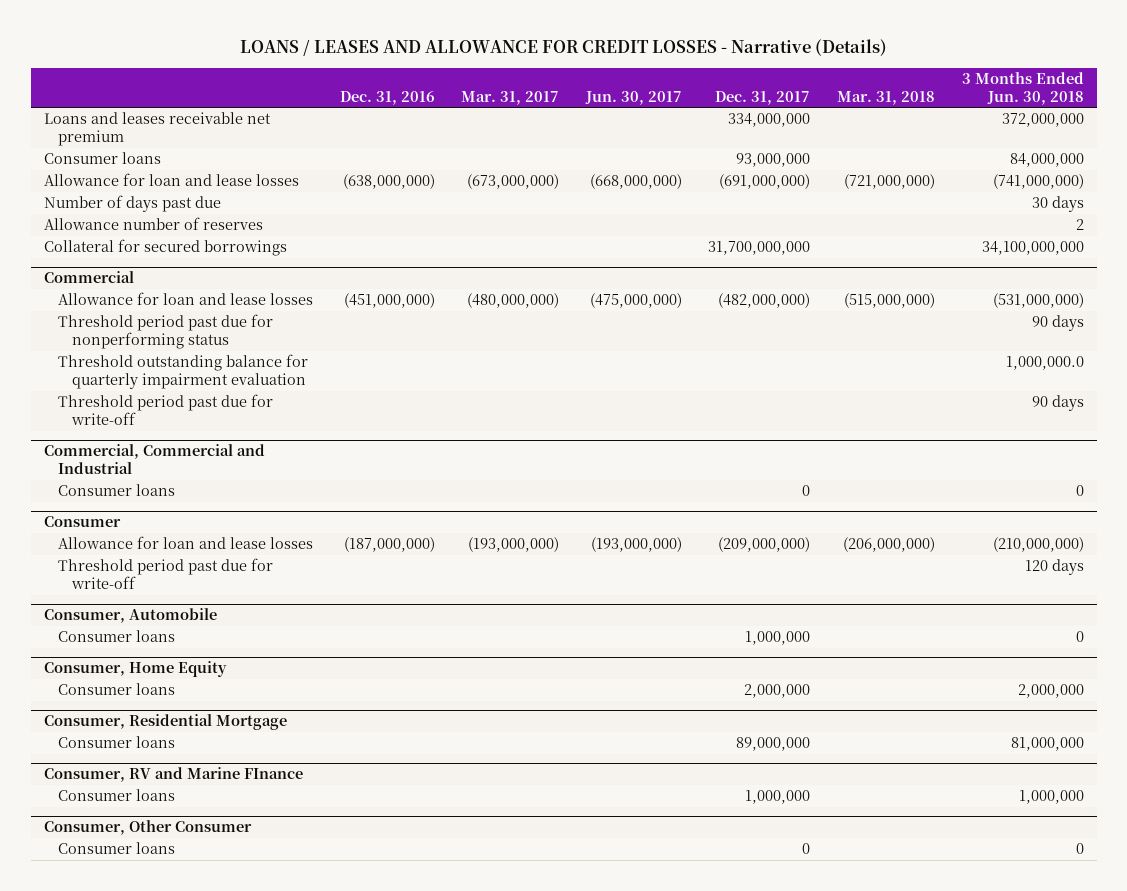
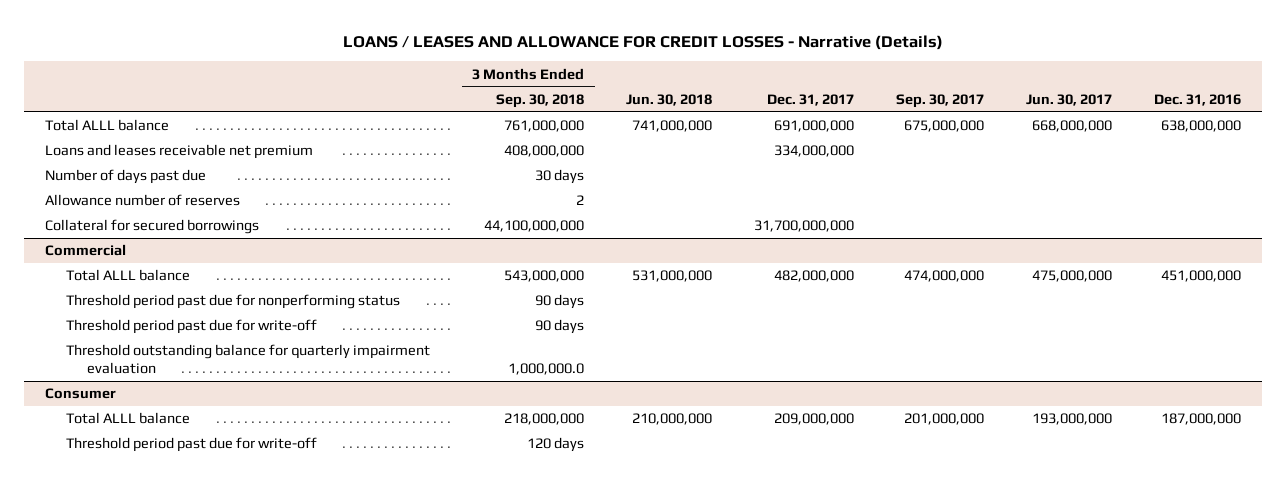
- | Dec. 31, 2016 | Mar. 31, 2017 | Jun. 30, 2017 | Dec. 31, 2017 | Mar. 31, 2018 | 3 Months Ended Jun. 30, 2018
+ | 3 Months Ended Sep. 30, 2018 | Jun. 30, 2018 | Dec. 31, 2017 | Sep. 30, 2017 | Jun. 30, 2017 | Dec. 31, 2016
+ Total ALLL balance | 761,000,000 | 741,000,000 | 691,000,000 | 675,000,000 | 668,000,000 | 638,000,000
- Consumer loans | | | | 93,000,000 | | 84,000,000
- Allowance for loan and lease losses | (638,000,000) | (673,000,000) | (668,000,000) | (691,000,000) | (721,000,000) | (741,000,000)
@ Commercial
- Allowance for loan and lease losses | (451,000,000) | (480,000,000) | (475,000,000) | (482,000,000) | (515,000,000) | (531,000,000)
+ Total ALLL balance | 543,000,000 | 531,000,000 | 482,000,000 | 474,000,000 | 475,000,000 | 451,000,000
- Commercial, Commercial and Industrial
- Consumer loans | | | | 0 | | 0
@ Commercial
moved down: Threshold outstanding balance for quarterly impairment evaluation | 1,000,000.0 | | | | |
@ Consumer
- Allowance for loan and lease losses | (187,000,000) | (193,000,000) | (193,000,000) | (209,000,000) | (206,000,000) | (210,000,000)
+ Total ALLL balance | 218,000,000 | 210,000,000 | 209,000,000 | 201,000,000 | 193,000,000 | 187,000,000
- Consumer, Automobile
- Consumer loans | | | | 1,000,000 | | 0
- Consumer, Home Equity
- Consumer loans | | | | 2,000,000 | | 2,000,000
- Consumer, Residential Mortgage
- Consumer loans | | | | 89,000,000 | | 81,000,000
- Consumer, RV and Marine FInance
- Consumer loans | | | | 1,000,000 | | 1,000,000
- Consumer, Other Consumer
- Consumer loans | | | | 0 | | 0

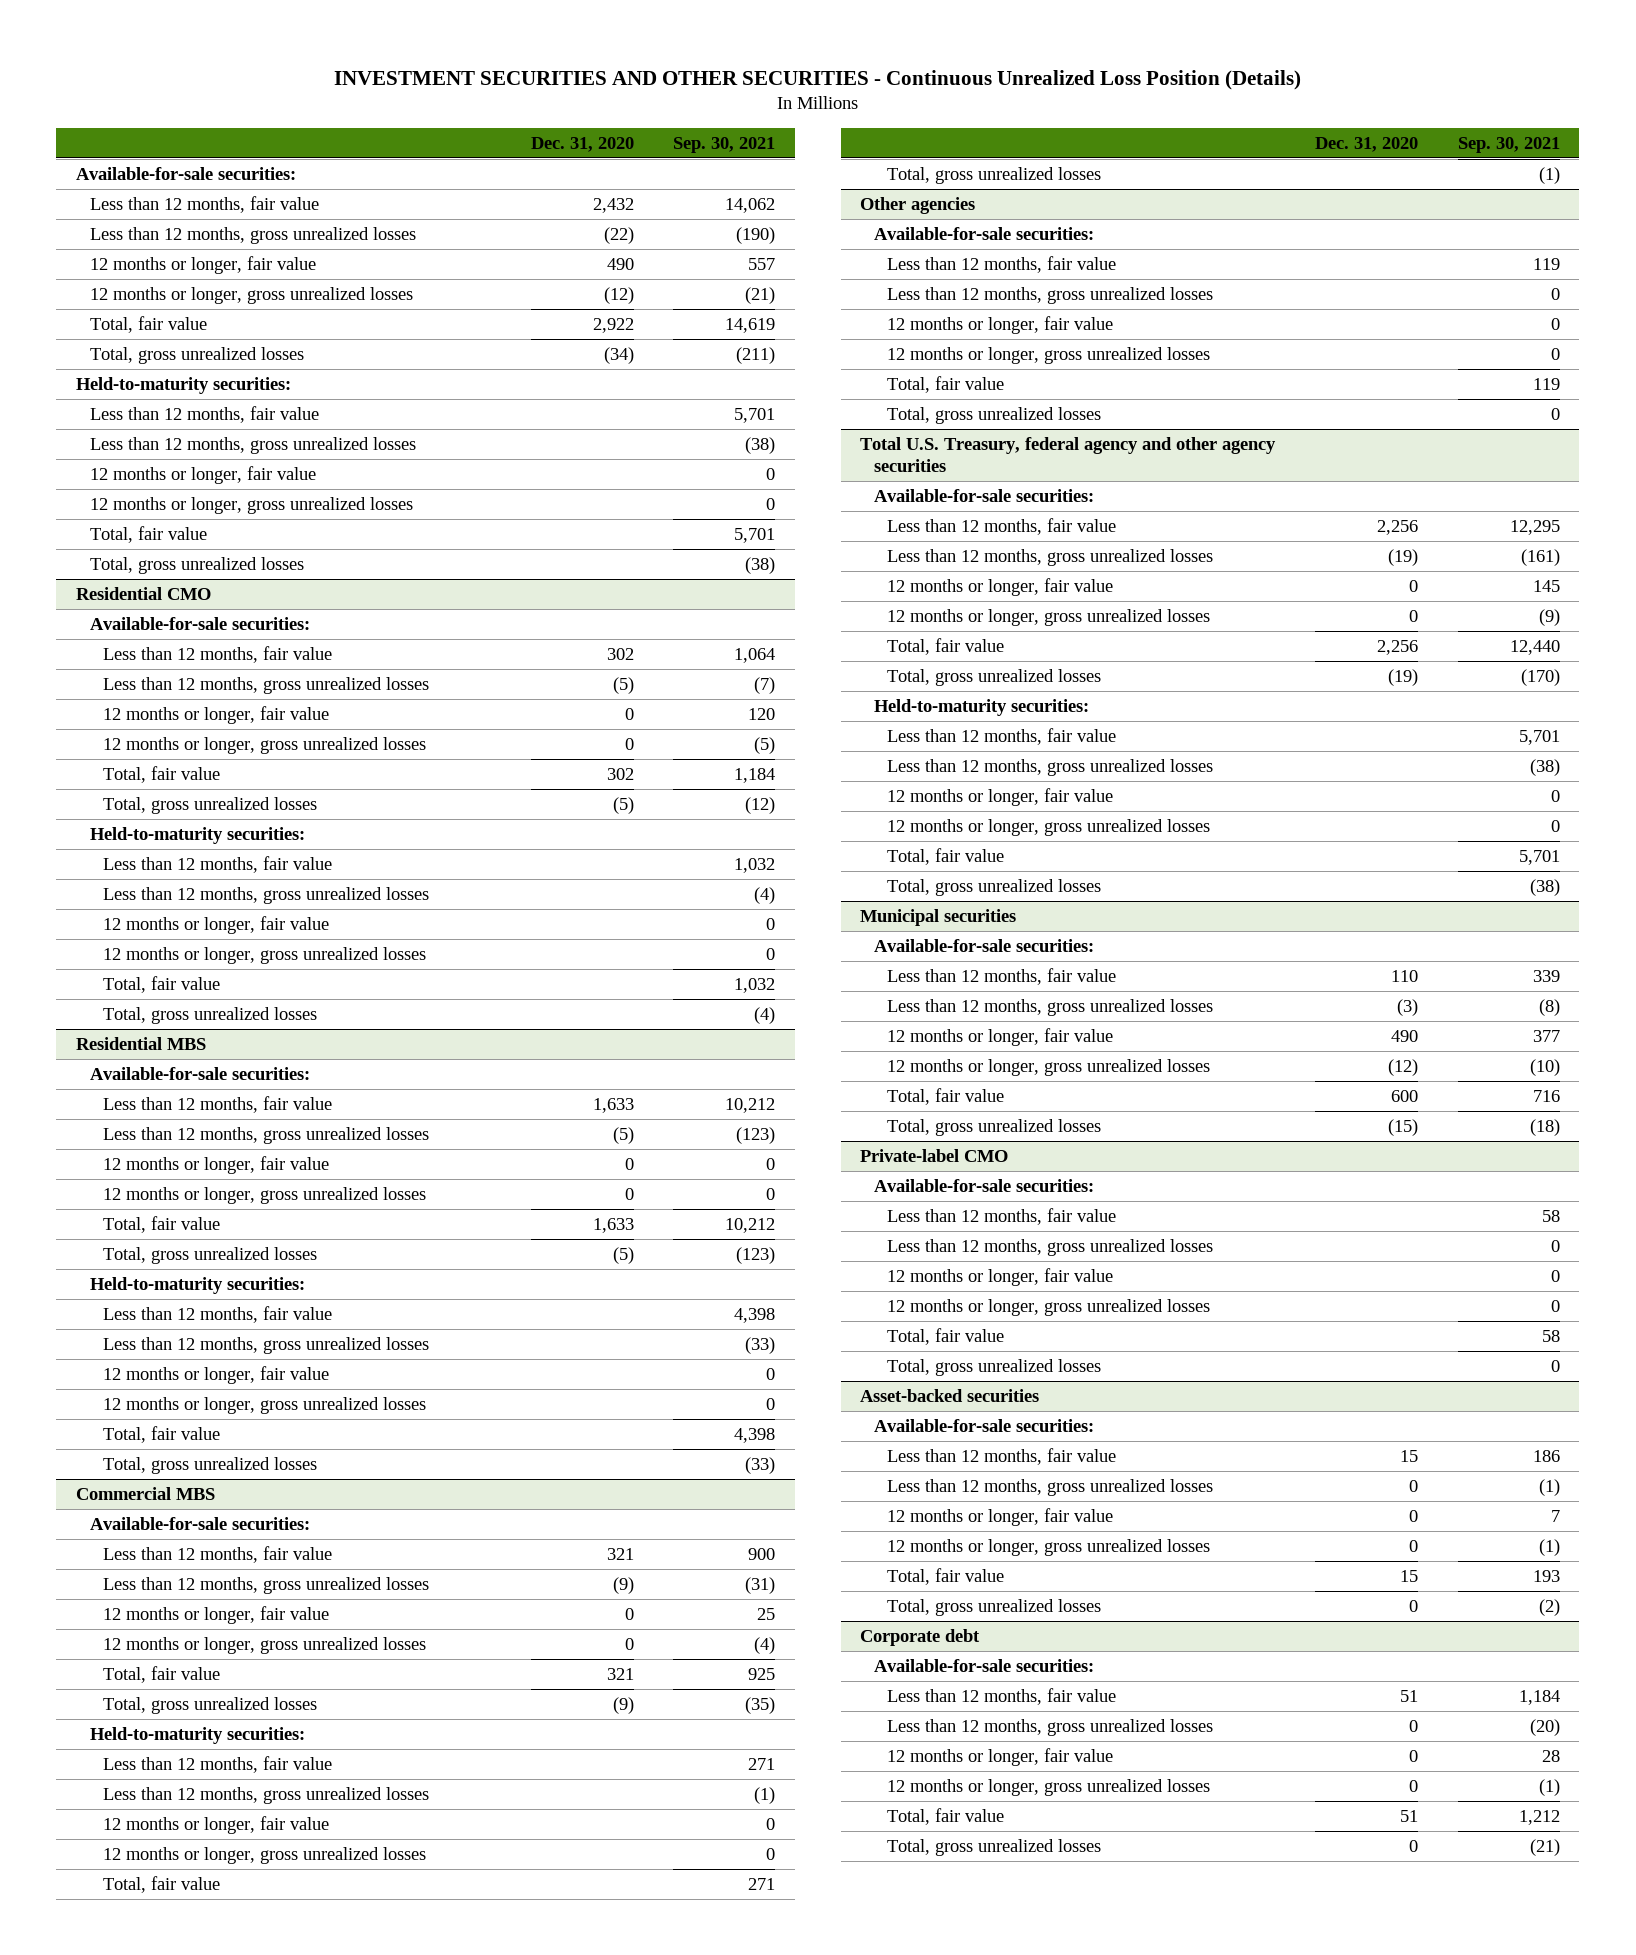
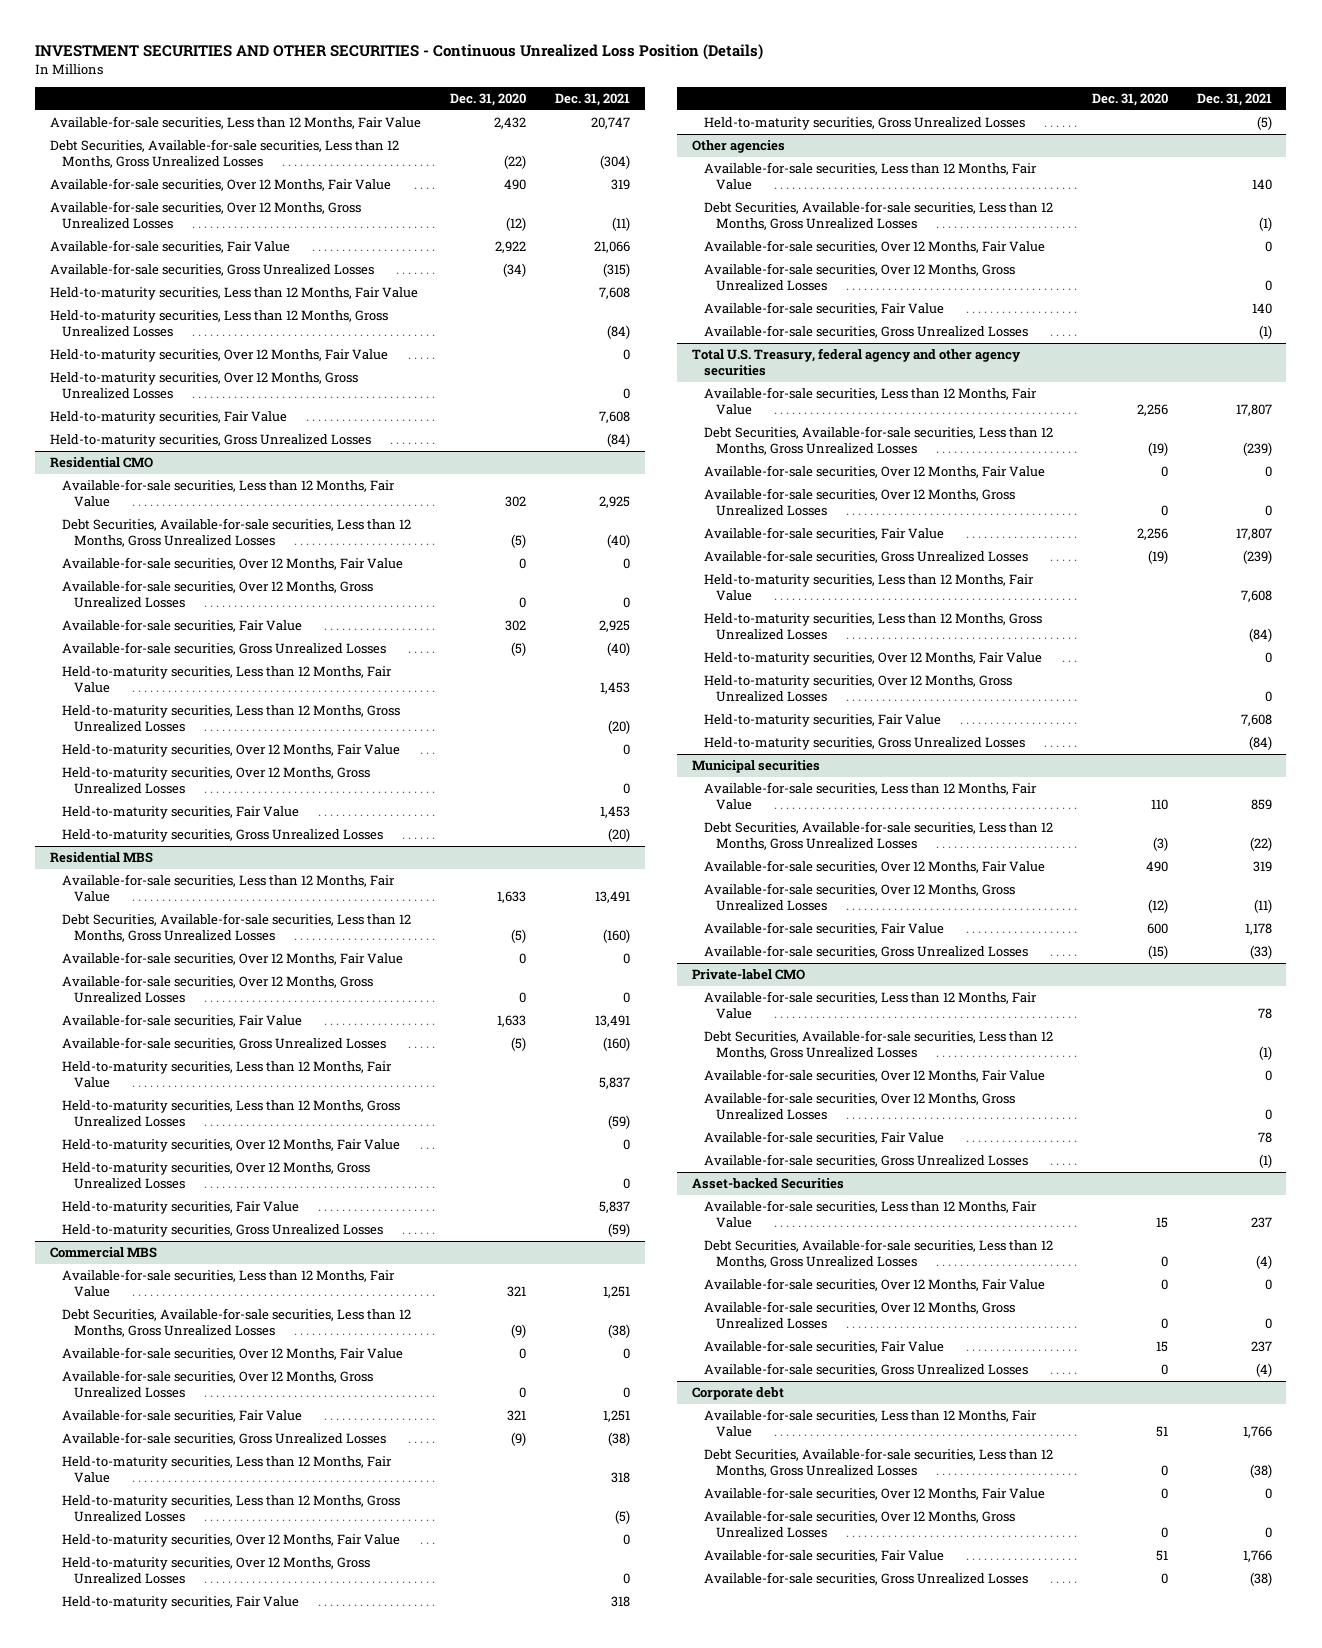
- | Dec. 31, 2020 | Sep. 30, 2021
+ | Dec. 31, 2020 | Dec. 31, 2021
- Available-for-sale securities:
- Less than 12 months, fair value | 2,432 | 14,062
- Less than 12 months, gross unrealized losses | (22) | (190)
- 12 months or longer, fair value | 490 | 557
- 12 months or longer, gross unrealized losses | (12) | (21)
- Total, fair value | 2,922 | 14,619
- Total, gross unrealized losses | (34) | (211)
- Held-to-maturity securities:
- Less than 12 months, fair value | | 5,701
- Less than 12 months, gross unrealized losses | | (38)
- 12 months or longer, fair value | | 0
- 12 months or longer, gross unrealized losses | | 0
- Total, fair value | | 5,701
- Total, gross unrealized losses | | (38)
+ Available-for-sale securities, Less than 12 Months, Fair Value | 2,432 | 20,747
+ Debt Securities, Available-for-sale securities, Less than 12 Months, Gross Unrealized Losses | (22) | (304)
+ Available-for-sale securities, Over 12 Months, Fair Value | 490 | 319
+ Available-for-sale securities, Over 12 Months, Gross Unrealized Losses | (12) | (11)
+ Available-for-sale securities, Fair Value | 2,922 | 21,066
+ Available-for-sale securities, Gross Unrealized Losses | (34) | (315)
+ Held-to-maturity securities, Less than 12 Months, Fair Value | | 7,608
+ Held-to-maturity securities, Less than 12 Months, Gross Unrealized Losses | | (84)
+ Held-to-maturity securities, Over 12 Months, Fair Value | | 0
+ Held-to-maturity securities, Over 12 Months, Gross Unrealized Losses | | 0
+ Held-to-maturity securities, Fair Value | | 7,608
+ Held-to-maturity securities, Gross Unrealized Losses | | (84)
@ Residential CMO
- Available-for-sale securities:
- Less than 12 months, fair value | 302 | 1,064
- Less than 12 months, gross unrealized losses | (5) | (7)
- 12 months or longer, fair value | 0 | 120
- 12 months or longer, gross unrealized losses | 0 | (5)
- Total, fair value | 302 | 1,184
- Total, gross unrealized losses | (5) | (12)
- Held-to-maturity securities:
- Less than 12 months, fair value | | 1,032
- Less than 12 months, gross unrealized losses | | (4)
- 12 months or longer, fair value | | 0
- 12 months or longer, gross unrealized losses | | 0
- Total, fair value | | 1,032
- Total, gross unrealized losses | | (4)
+ Available-for-sale securities, Less than 12 Months, Fair Value | 302 | 2,925
+ Debt Securities, Available-for-sale securities, Less than 12 Months, Gross Unrealized Losses | (5) | (40)
+ Available-for-sale securities, Over 12 Months, Fair Value | 0 | 0
+ Available-for-sale securities, Over 12 Months, Gross Unrealized Losses | 0 | 0
+ Available-for-sale securities, Fair Value | 302 | 2,925
+ Available-for-sale securities, Gross Unrealized Losses | (5) | (40)
+ Held-to-maturity securities, Less than 12 Months, Fair Value | | 1,453
+ Held-to-maturity securities, Less than 12 Months, Gross Unrealized Losses | | (20)
+ Held-to-maturity securities, Over 12 Months, Fair Value | | 0
+ Held-to-maturity securities, Over 12 Months, Gross Unrealized Losses | | 0
+ Held-to-maturity securities, Fair Value | | 1,453
+ Held-to-maturity securities, Gross Unrealized Losses | | (20)
@ Residential MBS
- Available-for-sale securities:
- Less than 12 months, fair value | 1,633 | 10,212
- Less than 12 months, gross unrealized losses | (5) | (123)
- 12 months or longer, fair value | 0 | 0
- 12 months or longer, gross unrealized losses | 0 | 0
- Total, fair value | 1,633 | 10,212
- Total, gross unrealized losses | (5) | (123)
- Held-to-maturity securities:
- Less than 12 months, fair value | | 4,398
- Less than 12 months, gross unrealized losses | | (33)
- 12 months or longer, fair value | | 0
- 12 months or longer, gross unrealized losses | | 0
- Total, fair value | | 4,398
- Total, gross unrealized losses | | (33)
+ Available-for-sale securities, Less than 12 Months, Fair Value | 1,633 | 13,491
+ Debt Securities, Available-for-sale securities, Less than 12 Months, Gross Unrealized Losses | (5) | (160)
+ Available-for-sale securities, Over 12 Months, Fair Value | 0 | 0
+ Available-for-sale securities, Over 12 Months, Gross Unrealized Losses | 0 | 0
+ Available-for-sale securities, Fair Value | 1,633 | 13,491
+ Available-for-sale securities, Gross Unrealized Losses | (5) | (160)
+ Held-to-maturity securities, Less than 12 Months, Fair Value | | 5,837
+ Held-to-maturity securities, Less than 12 Months, Gross Unrealized Losses | | (59)
+ Held-to-maturity securities, Over 12 Months, Fair Value | | 0
+ Held-to-maturity securities, Over 12 Months, Gross Unrealized Losses | | 0
+ Held-to-maturity securities, Fair Value | | 5,837
+ Held-to-maturity securities, Gross Unrealized Losses | | (59)
@ Commercial MBS
- Available-for-sale securities:
- Less than 12 months, fair value | 321 | 900
- Less than 12 months, gross unrealized losses | (9) | (31)
- 12 months or longer, fair value | 0 | 25
- 12 months or longer, gross unrealized losses | 0 | (4)
- Total, fair value | 321 | 925
- Total, gross unrealized losses | (9) | (35)
- Held-to-maturity securities:
- Less than 12 months, fair value | | 271
- Less than 12 months, gross unrealized losses | | (1)
- 12 months or longer, fair value | | 0
- 12 months or longer, gross unrealized losses | | 0
- Total, fair value | | 271
- Total, gross unrealized losses | | (1)
+ Available-for-sale securities, Less than 12 Months, Fair Value | 321 | 1,251
+ Debt Securities, Available-for-sale securities, Less than 12 Months, Gross Unrealized Losses | (9) | (38)
+ Available-for-sale securities, Over 12 Months, Fair Value | 0 | 0
+ Available-for-sale securities, Over 12 Months, Gross Unrealized Losses | 0 | 0
+ Available-for-sale securities, Fair Value | 321 | 1,251
+ Available-for-sale securities, Gross Unrealized Losses | (9) | (38)
+ Held-to-maturity securities, Less than 12 Months, Fair Value | | 318
+ Held-to-maturity securities, Less than 12 Months, Gross Unrealized Losses | | (5)
+ Held-to-maturity securities, Over 12 Months, Fair Value | | 0
+ Held-to-maturity securities, Over 12 Months, Gross Unrealized Losses | | 0
+ Held-to-maturity securities, Fair Value | | 318
+ Held-to-maturity securities, Gross Unrealized Losses | | (5)
@ Other agencies
- Available-for-sale securities:
- Less than 12 months, fair value | | 119
- Less than 12 months, gross unrealized losses | | 0
- 12 months or longer, fair value | | 0
- 12 months or longer, gross unrealized losses | | 0
- Total, fair value | | 119
- Total, gross unrealized losses | | 0
+ Available-for-sale securities, Less than 12 Months, Fair Value | | 140
+ Debt Securities, Available-for-sale securities, Less than 12 Months, Gross Unrealized Losses | | (1)
+ Available-for-sale securities, Over 12 Months, Fair Value | | 0
+ Available-for-sale securities, Over 12 Months, Gross Unrealized Losses | | 0
+ Available-for-sale securities, Fair Value | | 140
+ Available-for-sale securities, Gross Unrealized Losses | | (1)
@ Total U.S. Treasury, federal agency and other agency securities
- Available-for-sale securities:
- Less than 12 months, fair value | 2,256 | 12,295
- Less than 12 months, gross unrealized losses | (19) | (161)
- 12 months or longer, fair value | 0 | 145
- 12 months or longer, gross unrealized losses | 0 | (9)
- Total, fair value | 2,256 | 12,440
- Total, gross unrealized losses | (19) | (170)
- Held-to-maturity securities:
- Less than 12 months, fair value | | 5,701
- Less than 12 months, gross unrealized losses | | (38)
- 12 months or longer, fair value | | 0
- 12 months or longer, gross unrealized losses | | 0
- Total, fair value | | 5,701
- Total, gross unrealized losses | | (38)
+ Available-for-sale securities, Less than 12 Months, Fair Value | 2,256 | 17,807
+ Debt Securities, Available-for-sale securities, Less than 12 Months, Gross Unrealized Losses | (19) | (239)
+ Available-for-sale securities, Over 12 Months, Fair Value | 0 | 0
+ Available-for-sale securities, Over 12 Months, Gross Unrealized Losses | 0 | 0
+ Available-for-sale securities, Fair Value | 2,256 | 17,807
+ Available-for-sale securities, Gross Unrealized Losses | (19) | (239)
+ Held-to-maturity securities, Less than 12 Months, Fair Value | | 7,608
+ Held-to-maturity securities, Less than 12 Months, Gross Unrealized Losses | | (84)
+ Held-to-maturity securities, Over 12 Months, Fair Value | | 0
+ Held-to-maturity securities, Over 12 Months, Gross Unrealized Losses | | 0
+ Held-to-maturity securities, Fair Value | | 7,608
+ Held-to-maturity securities, Gross Unrealized Losses | | (84)
@ Municipal securities
- Available-for-sale securities:
- Less than 12 months, fair value | 110 | 339
- Less than 12 months, gross unrealized losses | (3) | (8)
- 12 months or longer, fair value | 490 | 377
- 12 months or longer, gross unrealized losses | (12) | (10)
- Total, fair value | 600 | 716
- Total, gross unrealized losses | (15) | (18)
+ Available-for-sale securities, Less than 12 Months, Fair Value | 110 | 859
+ Debt Securities, Available-for-sale securities, Less than 12 Months, Gross Unrealized Losses | (3) | (22)
+ Available-for-sale securities, Over 12 Months, Fair Value | 490 | 319
+ Available-for-sale securities, Over 12 Months, Gross Unrealized Losses | (12) | (11)
+ Available-for-sale securities, Fair Value | 600 | 1,178
+ Available-for-sale securities, Gross Unrealized Losses | (15) | (33)
@ Private-label CMO
- Available-for-sale securities:
- Less than 12 months, fair value | | 58
- Less than 12 months, gross unrealized losses | | 0
- 12 months or longer, fair value | | 0
- 12 months or longer, gross unrealized losses | | 0
- Total, fair value | | 58
- Total, gross unrealized losses | | 0
- Asset-backed securities
- Available-for-sale securities:
- Less than 12 months, fair value | 15 | 186
- Less than 12 months, gross unrealized losses | 0 | (1)
- 12 months or longer, fair value | 0 | 7
- 12 months or longer, gross unrealized losses | 0 | (1)
- Total, fair value | 15 | 193
- Total, gross unrealized losses | 0 | (2)
@ Private-label CMO
+ Available-for-sale securities, Less than 12 Months, Fair Value | | 78
+ Debt Securities, Available-for-sale securities, Less than 12 Months, Gross Unrealized Losses | | (1)
+ Available-for-sale securities, Over 12 Months, Fair Value | | 0
+ Available-for-sale securities, Over 12 Months, Gross Unrealized Losses | | 0
+ Available-for-sale securities, Fair Value | | 78
+ Available-for-sale securities, Gross Unrealized Losses | | (1)
+ Asset-backed Securities
+ Available-for-sale securities, Less than 12 Months, Fair Value | 15 | 237
+ Debt Securities, Available-for-sale securities, Less than 12 Months, Gross Unrealized Losses | 0 | (4)
+ Available-for-sale securities, Over 12 Months, Fair Value | 0 | 0
+ Available-for-sale securities, Over 12 Months, Gross Unrealized Losses | 0 | 0
+ Available-for-sale securities, Fair Value | 15 | 237
+ Available-for-sale securities, Gross Unrealized Losses | 0 | (4)
@ Corporate debt
- Available-for-sale securities:
- Less than 12 months, fair value | 51 | 1,184
- Less than 12 months, gross unrealized losses | 0 | (20)
- 12 months or longer, fair value | 0 | 28
- 12 months or longer, gross unrealized losses | 0 | (1)
- Total, fair value | 51 | 1,212
- Total, gross unrealized losses | 0 | (21)
+ Available-for-sale securities, Less than 12 Months, Fair Value | 51 | 1,766
+ Debt Securities, Available-for-sale securities, Less than 12 Months, Gross Unrealized Losses | 0 | (38)
+ Available-for-sale securities, Over 12 Months, Fair Value | 0 | 0
+ Available-for-sale securities, Over 12 Months, Gross Unrealized Losses | 0 | 0
+ Available-for-sale securities, Fair Value | 51 | 1,766
+ Available-for-sale securities, Gross Unrealized Losses | 0 | (38)

